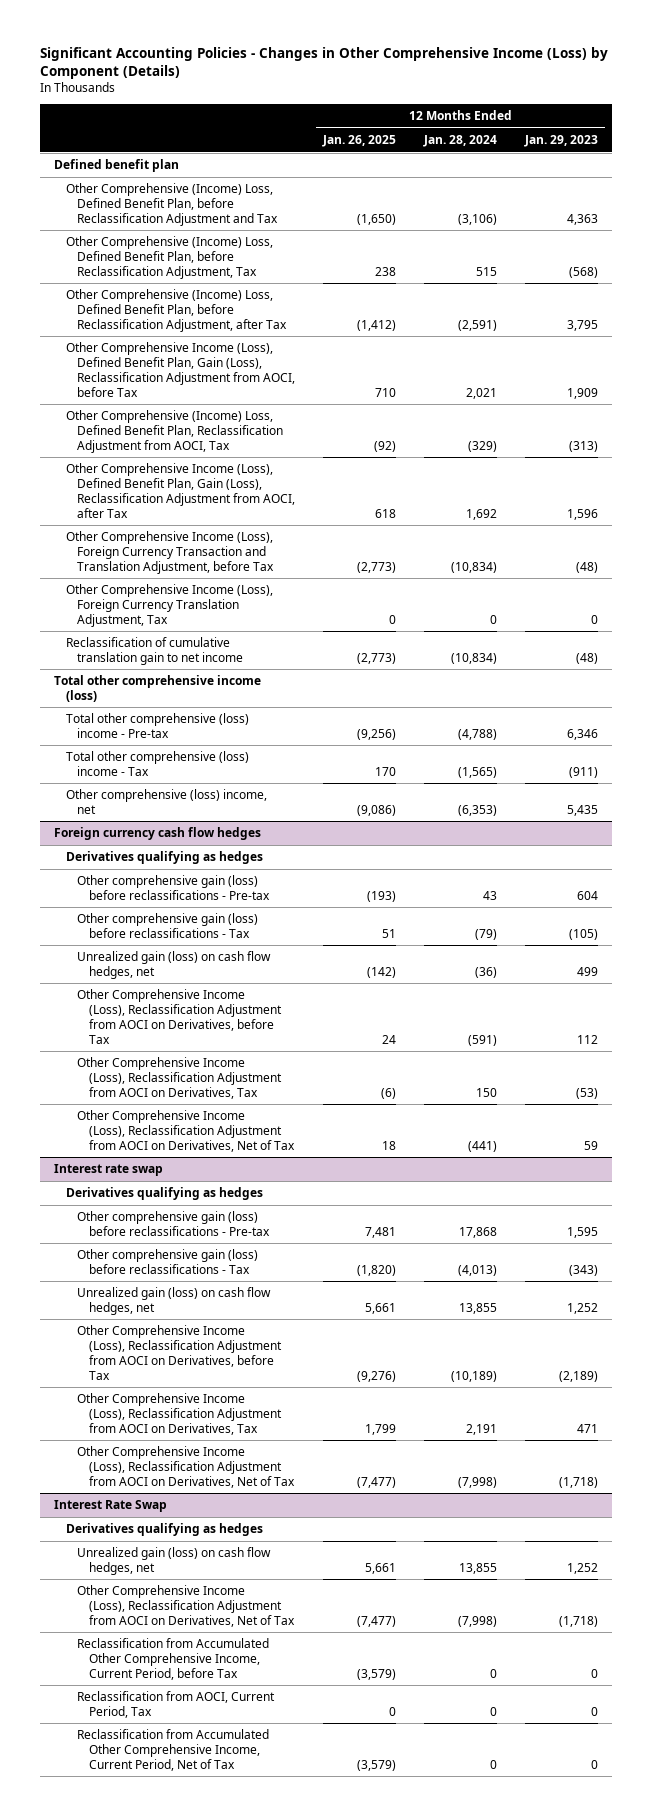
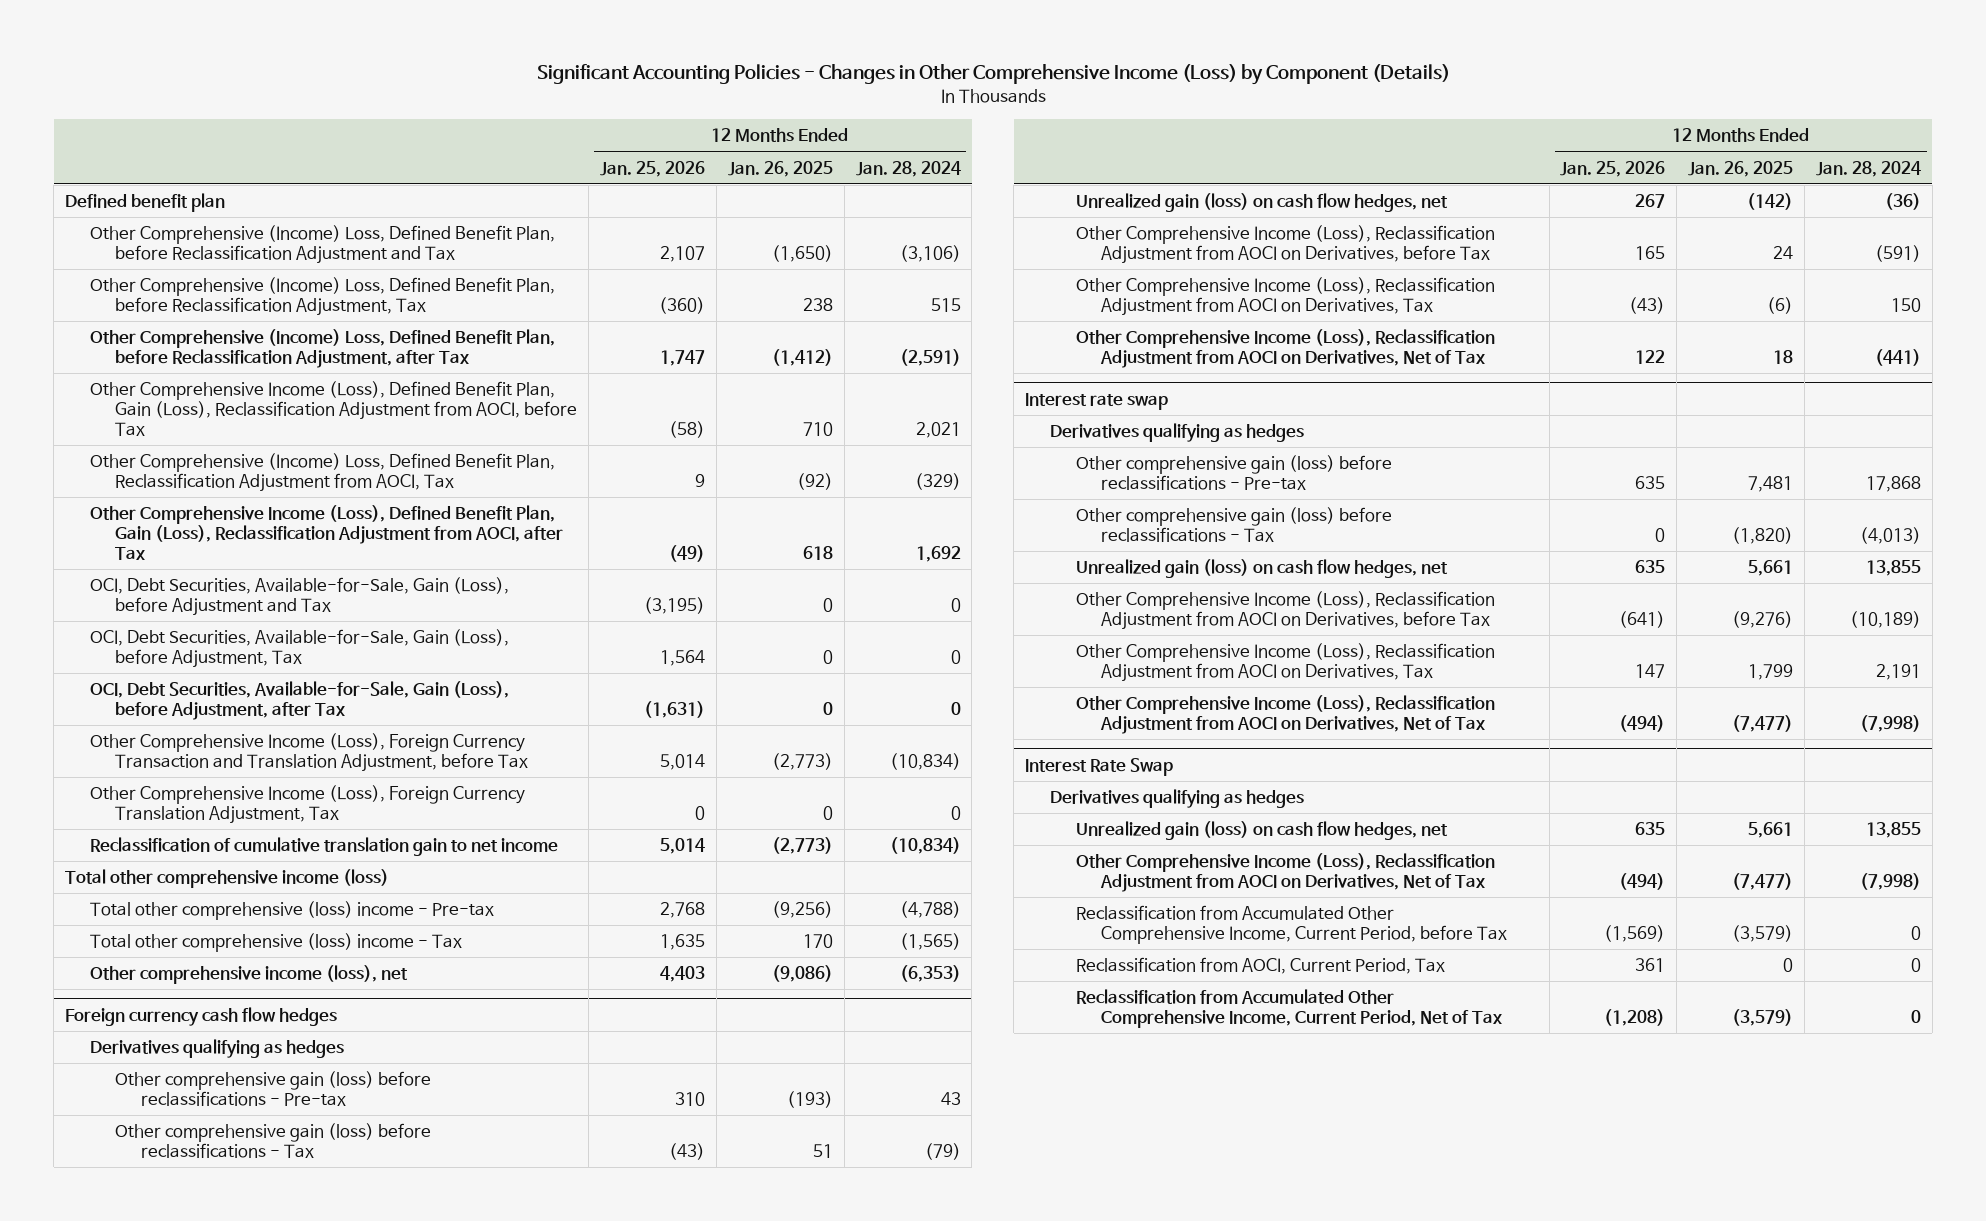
- | 12 Months Ended Jan. 26, 2025 | 12 Months Ended Jan. 28, 2024 | 12 Months Ended Jan. 29, 2023
+ | 12 Months Ended Jan. 25, 2026 | 12 Months Ended Jan. 26, 2025 | 12 Months Ended Jan. 28, 2024
+ OCI, Debt Securities, Available-for-Sale, Gain (Loss), before Adjustment and Tax | (3,195) | 0 | 0
+ OCI, Debt Securities, Available-for-Sale, Gain (Loss), before Adjustment, Tax | 1,564 | 0 | 0
+ OCI, Debt Securities, Available-for-Sale, Gain (Loss), before Adjustment, after Tax | (1,631) | 0 | 0
- Other comprehensive (loss) income, net | (9,086) | (6,353) | 5,435
+ Other comprehensive income (loss), net | 4,403 | (9,086) | (6,353)

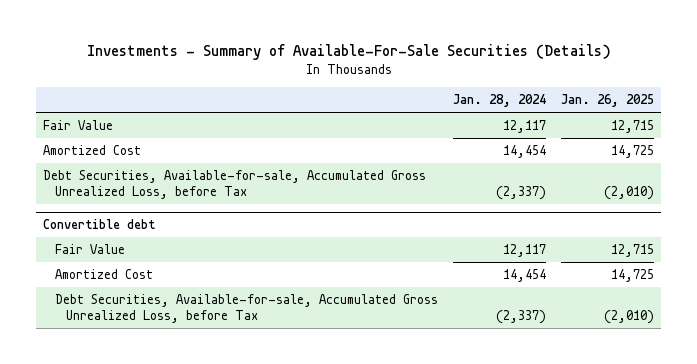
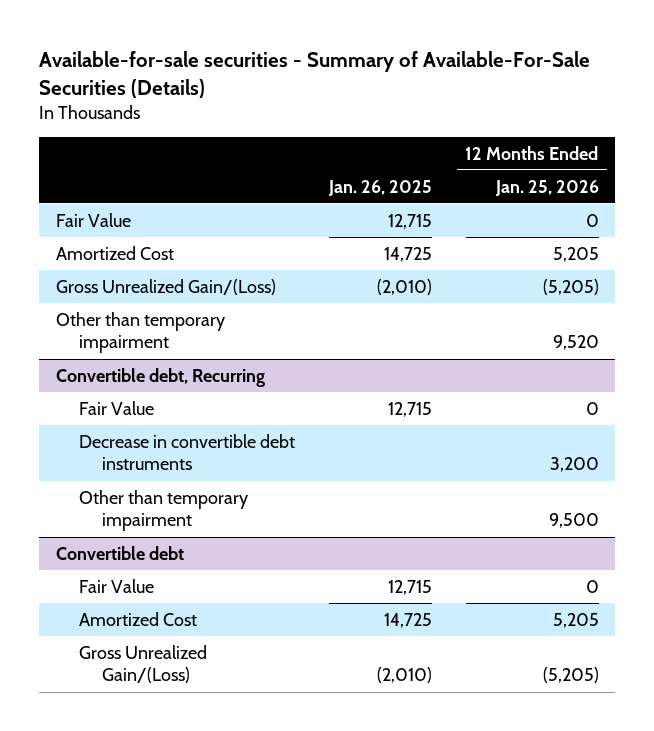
- Investments - Summary of Available-For-Sale Securities (Details)
+ Available-for-sale securities - Summary of Available-For-Sale Securities (Details)
- | Jan. 28, 2024 | Jan. 26, 2025
+ | Jan. 26, 2025 | 12 Months Ended Jan. 25, 2026
- Debt Securities, Available-for-sale, Accumulated Gross Unrealized Loss, before Tax | (2,337) | (2,010)
+ Gross Unrealized Gain/(Loss) | (2,010) | (5,205)
+ Other than temporary impairment | | 9,520
+ Convertible debt, Recurring
+ Fair Value | 12,715 | 0
+ Decrease in convertible debt instruments | | 3,200
+ Other than temporary impairment | | 9,500
@ Convertible debt
- Debt Securities, Available-for-sale, Accumulated Gross Unrealized Loss, before Tax | (2,337) | (2,010)
+ Gross Unrealized Gain/(Loss) | (2,010) | (5,205)

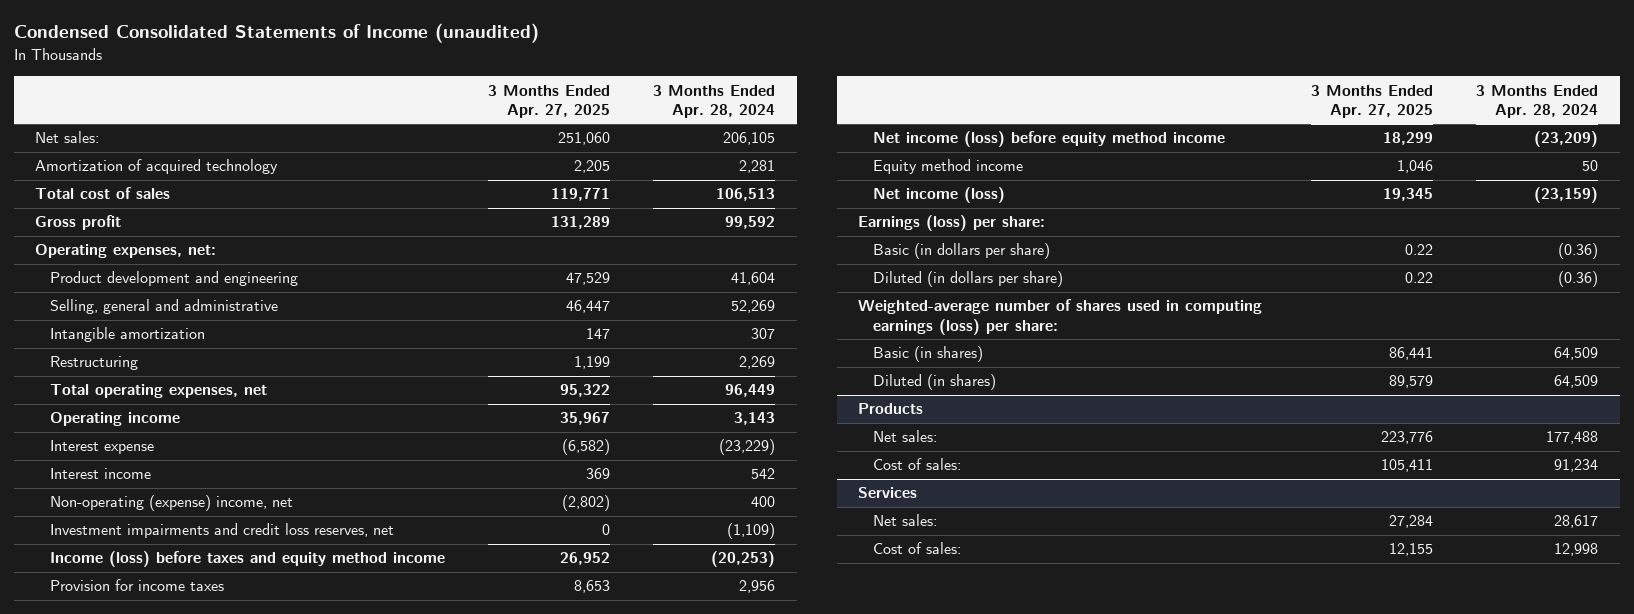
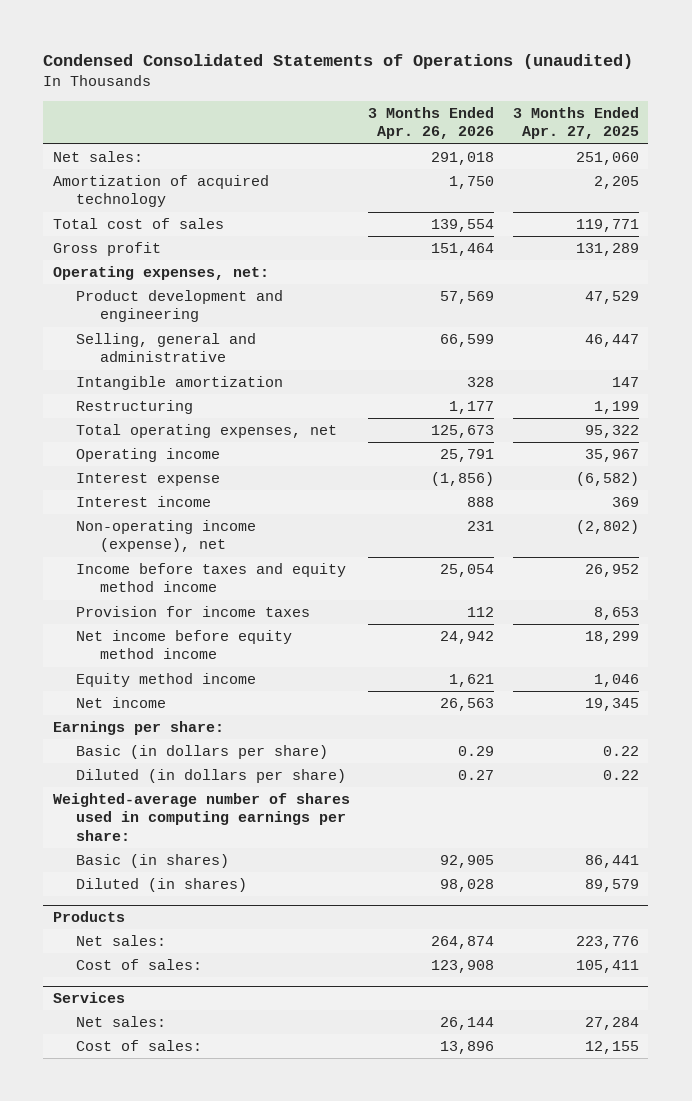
- Condensed Consolidated Statements of Income (unaudited)
+ Condensed Consolidated Statements of Operations (unaudited)
- | 3 Months Ended Apr. 27, 2025 | 3 Months Ended Apr. 28, 2024
+ | 3 Months Ended Apr. 26, 2026 | 3 Months Ended Apr. 27, 2025
- Non-operating (expense) income, net | (2,802) | 400
- Investment impairments and credit loss reserves, net | 0 | (1,109)
- Income (loss) before taxes and equity method income | 26,952 | (20,253)
+ Non-operating income (expense), net | 231 | (2,802)
+ Income before taxes and equity method income | 25,054 | 26,952
- Net income (loss) before equity method income | 18,299 | (23,209)
+ Net income before equity method income | 24,942 | 18,299
- Net income (loss) | 19,345 | (23,159)
- Earnings (loss) per share:
+ Net income | 26,563 | 19,345
+ Earnings per share:
- Weighted-average number of shares used in computing earnings (loss) per share:
+ Weighted-average number of shares used in computing earnings per share:

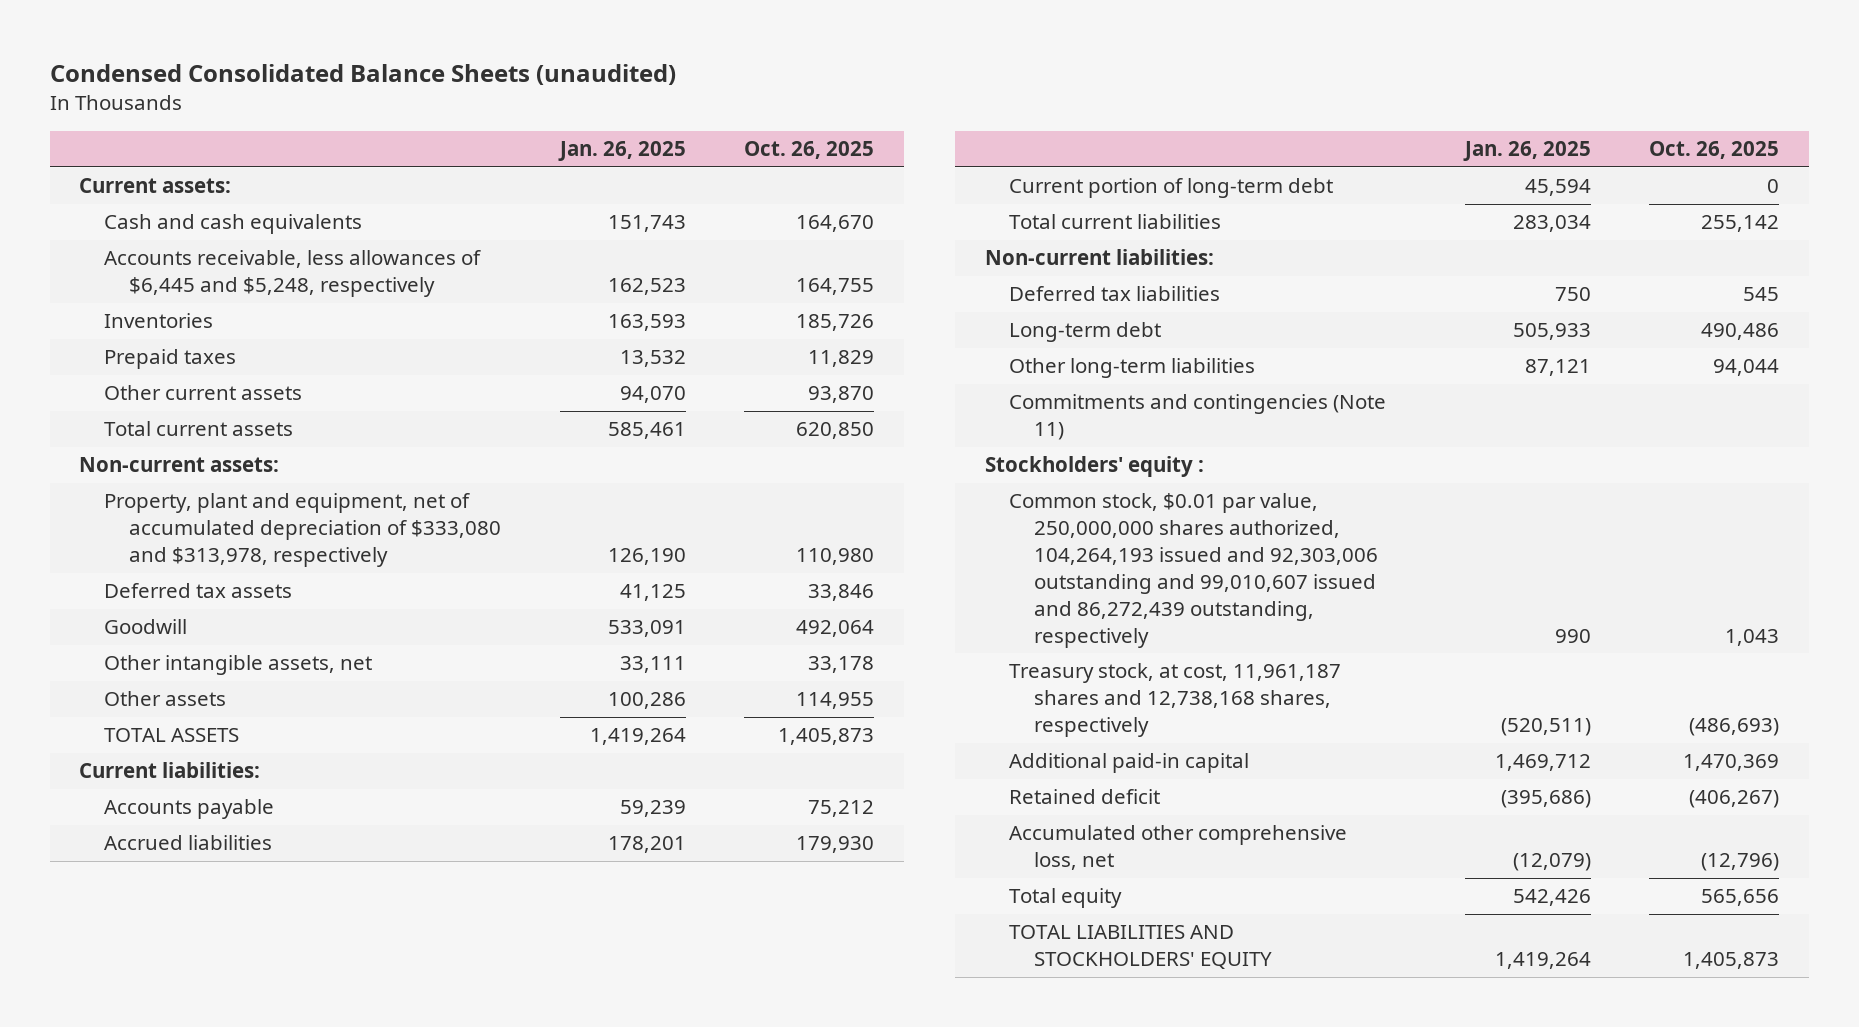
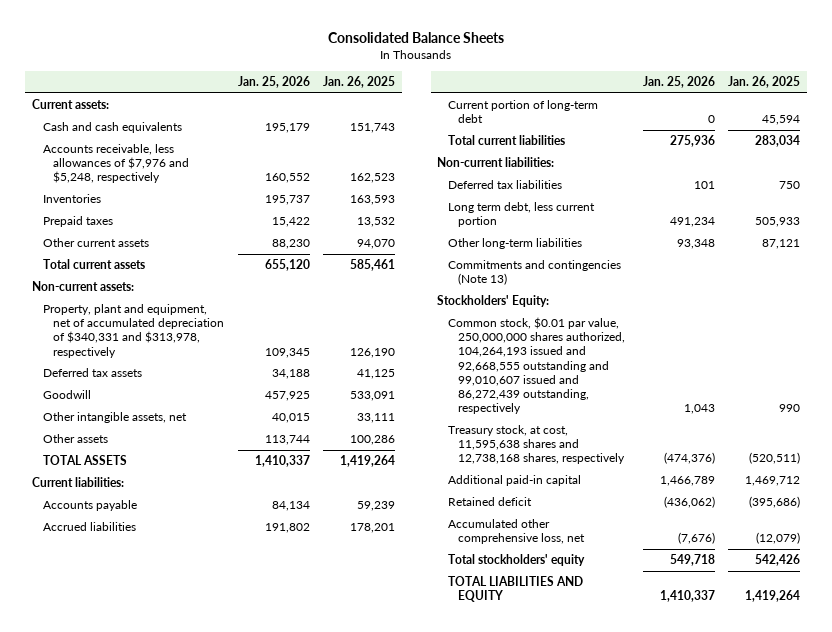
- Condensed Consolidated Balance Sheets (unaudited)
+ Consolidated Balance Sheets
- | Jan. 26, 2025 | Oct. 26, 2025
+ | Jan. 25, 2026 | Jan. 26, 2025
- Accounts receivable, less allowances of $6,445 and $5,248, respectively | 162,523 | 164,755
+ Accounts receivable, less allowances of $7,976 and $5,248, respectively | 160,552 | 162,523
- Property, plant and equipment, net of accumulated depreciation of $333,080 and $313,978, respectively | 126,190 | 110,980
+ Property, plant and equipment, net of accumulated depreciation of $340,331 and $313,978, respectively | 109,345 | 126,190
- Long-term debt | 505,933 | 490,486
+ Long term debt, less current portion | 491,234 | 505,933
- Commitments and contingencies (Note 11)
- Stockholders' equity :
- Common stock, $0.01 par value, 250,000,000 shares authorized, 104,264,193 issued and 92,303,006 outstanding and 99,010,607 issued and 86,272,439 outstanding, respectively | 990 | 1,043
- Treasury stock, at cost, 11,961,187 shares and 12,738,168 shares, respectively | (520,511) | (486,693)
+ Commitments and contingencies (Note 13)
+ Stockholders' Equity:
+ Common stock, $0.01 par value, 250,000,000 shares authorized, 104,264,193 issued and 92,668,555 outstanding and 99,010,607 issued and 86,272,439 outstanding, respectively | 1,043 | 990
+ Treasury stock, at cost, 11,595,638 shares and 12,738,168 shares, respectively | (474,376) | (520,511)
- Total equity | 542,426 | 565,656
- TOTAL LIABILITIES AND STOCKHOLDERS' EQUITY | 1,419,264 | 1,405,873
+ Total stockholders' equity | 549,718 | 542,426
+ TOTAL LIABILITIES AND EQUITY | 1,410,337 | 1,419,264

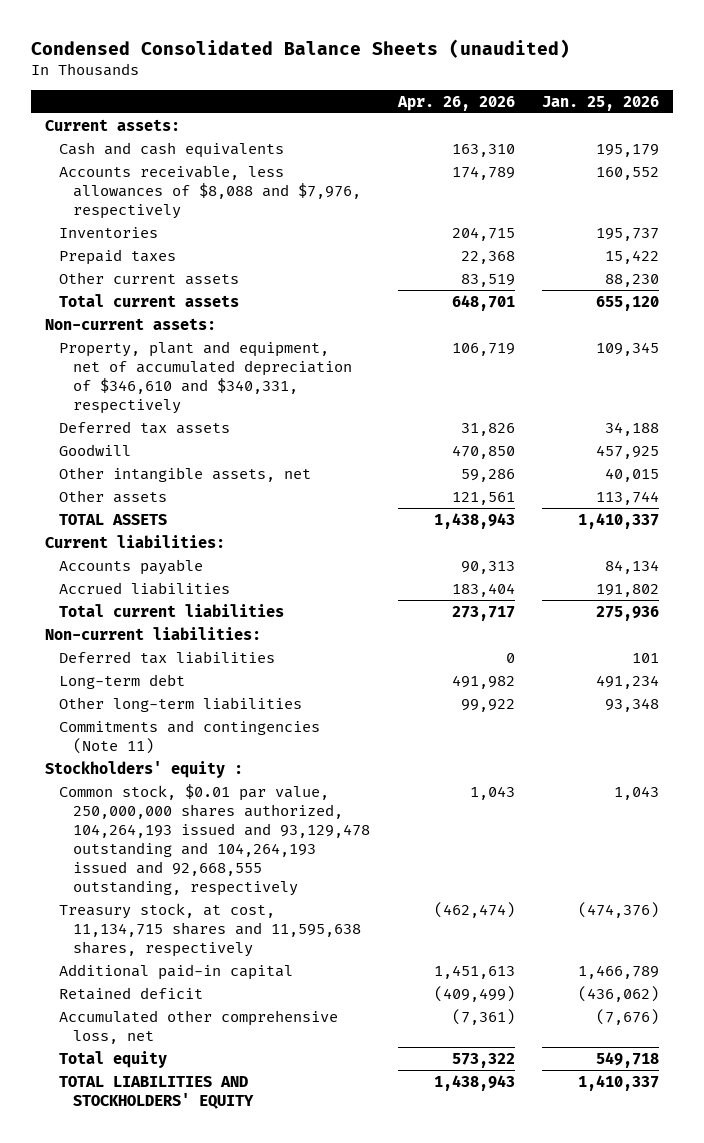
- Consolidated Balance Sheets
+ Condensed Consolidated Balance Sheets (unaudited)
- | Jan. 25, 2026 | Jan. 26, 2025
+ | Apr. 26, 2026 | Jan. 25, 2026
- Accounts receivable, less allowances of $7,976 and $5,248, respectively | 160,552 | 162,523
+ Accounts receivable, less allowances of $8,088 and $7,976, respectively | 174,789 | 160,552
- Property, plant and equipment, net of accumulated depreciation of $340,331 and $313,978, respectively | 109,345 | 126,190
+ Property, plant and equipment, net of accumulated depreciation of $346,610 and $340,331, respectively | 106,719 | 109,345
- Current portion of long-term debt | 0 | 45,594
- Long term debt, less current portion | 491,234 | 505,933
+ Long-term debt | 491,982 | 491,234
- Commitments and contingencies (Note 13)
- Stockholders' Equity:
- Common stock, $0.01 par value, 250,000,000 shares authorized, 104,264,193 issued and 92,668,555 outstanding and 99,010,607 issued and 86,272,439 outstanding, respectively | 1,043 | 990
- Treasury stock, at cost, 11,595,638 shares and 12,738,168 shares, respectively | (474,376) | (520,511)
+ Commitments and contingencies (Note 11)
+ Stockholders' equity :
+ Common stock, $0.01 par value, 250,000,000 shares authorized, 104,264,193 issued and 93,129,478 outstanding and 104,264,193 issued and 92,668,555 outstanding, respectively | 1,043 | 1,043
+ Treasury stock, at cost, 11,134,715 shares and 11,595,638 shares, respectively | (462,474) | (474,376)
- Total stockholders' equity | 549,718 | 542,426
- TOTAL LIABILITIES AND EQUITY | 1,410,337 | 1,419,264
+ Total equity | 573,322 | 549,718
+ TOTAL LIABILITIES AND STOCKHOLDERS' EQUITY | 1,438,943 | 1,410,337

